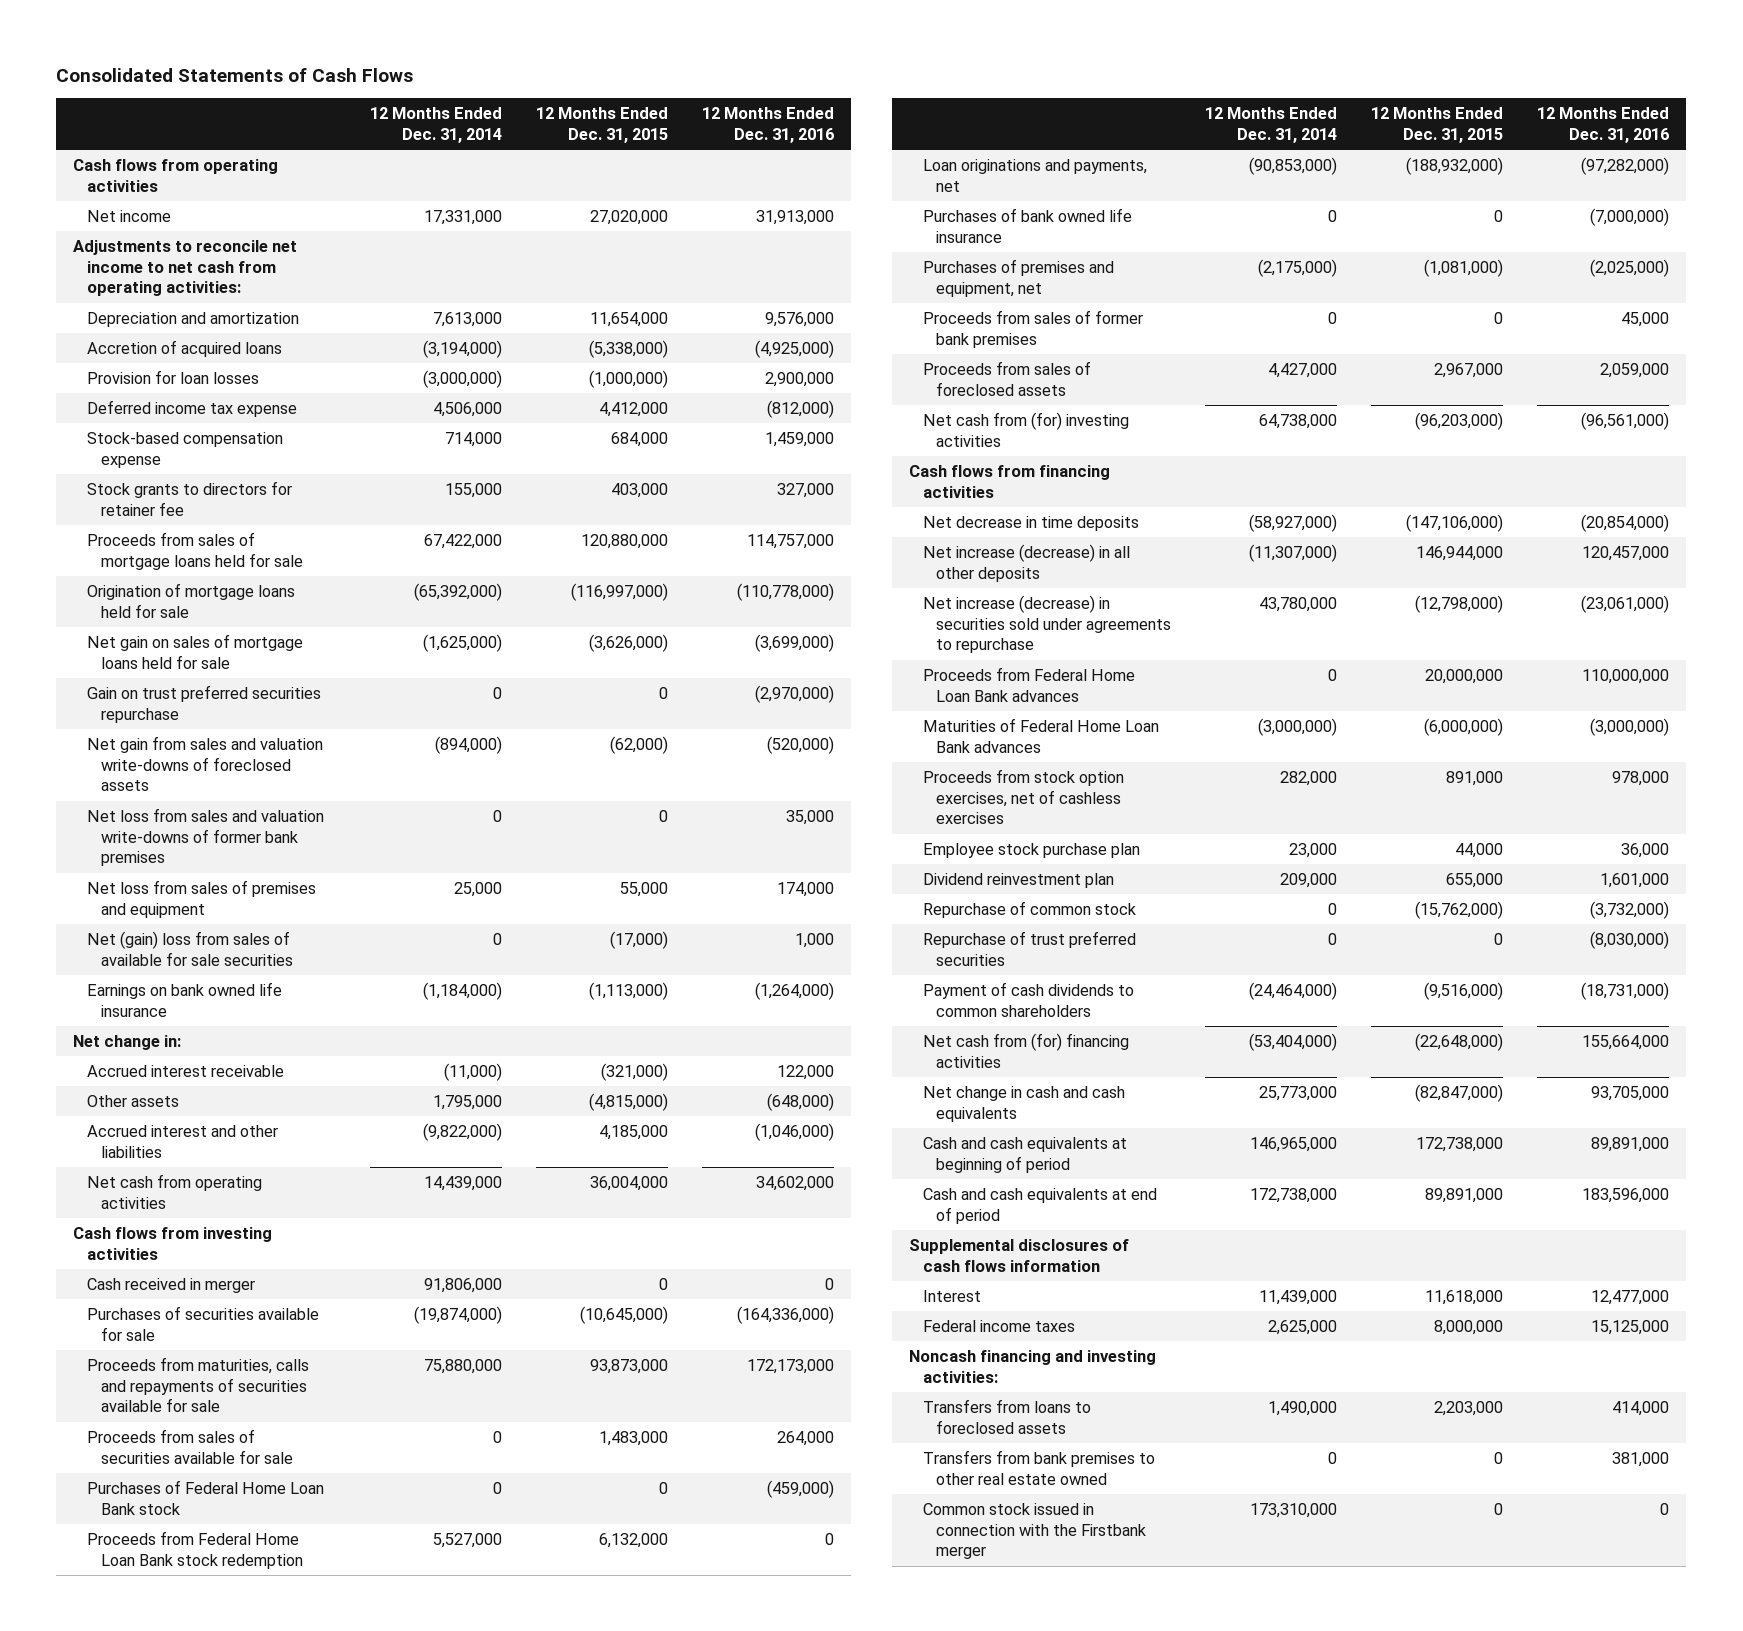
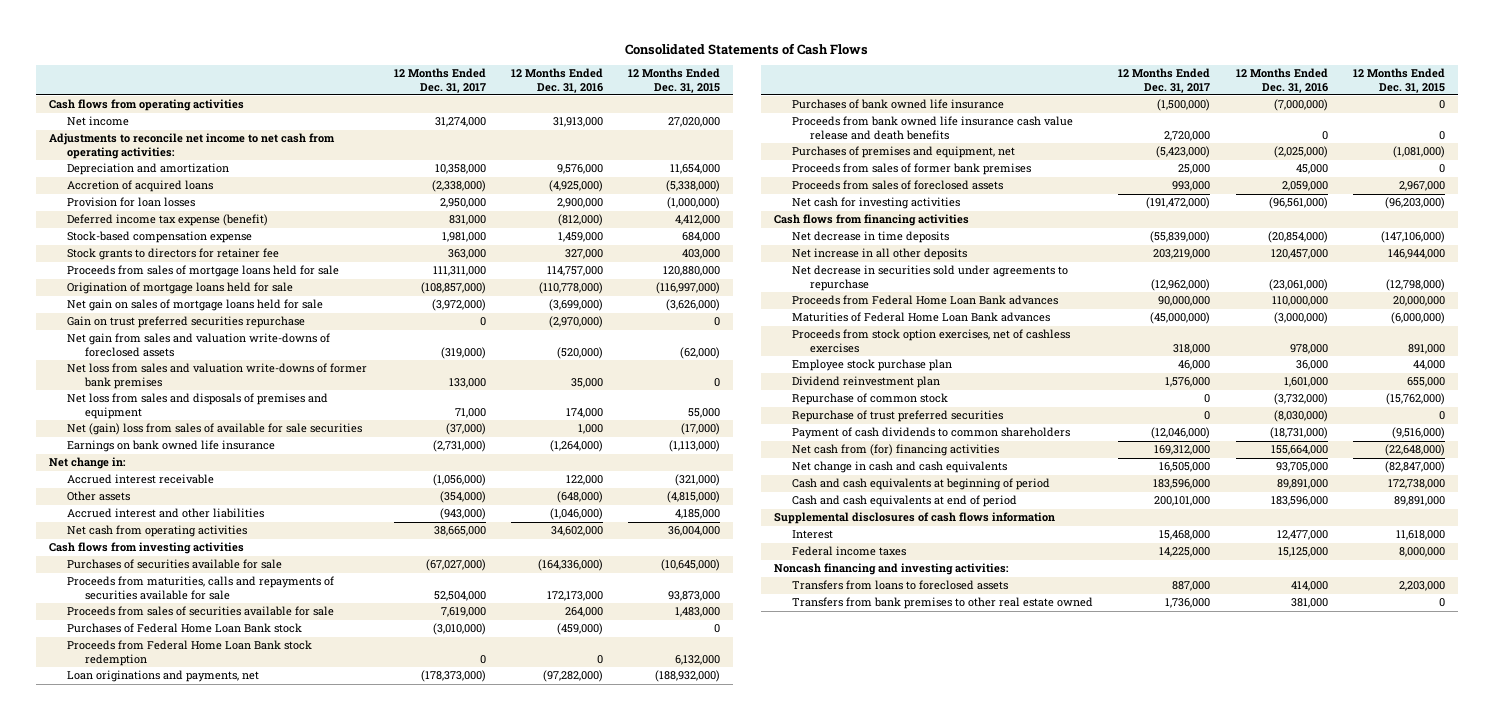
- | 12 Months Ended Dec. 31, 2014 | 12 Months Ended Dec. 31, 2015 | 12 Months Ended Dec. 31, 2016
+ | 12 Months Ended Dec. 31, 2017 | 12 Months Ended Dec. 31, 2016 | 12 Months Ended Dec. 31, 2015
- Deferred income tax expense | 4,506,000 | 4,412,000 | (812,000)
+ Deferred income tax expense (benefit) | 831,000 | (812,000) | 4,412,000
- Net loss from sales of premises and equipment | 25,000 | 55,000 | 174,000
+ Net loss from sales and disposals of premises and equipment | 71,000 | 174,000 | 55,000
- Cash received in merger | 91,806,000 | 0 | 0
+ Proceeds from bank owned life insurance cash value release and death benefits | 2,720,000 | 0 | 0
- Net cash from (for) investing activities | 64,738,000 | (96,203,000) | (96,561,000)
+ Net cash for investing activities | (191,472,000) | (96,561,000) | (96,203,000)
- Net increase (decrease) in all other deposits | (11,307,000) | 146,944,000 | 120,457,000
- Net increase (decrease) in securities sold under agreements to repurchase | 43,780,000 | (12,798,000) | (23,061,000)
+ Net increase in all other deposits | 203,219,000 | 120,457,000 | 146,944,000
+ Net decrease in securities sold under agreements to repurchase | (12,962,000) | (23,061,000) | (12,798,000)
- Common stock issued in connection with the Firstbank merger | 173,310,000 | 0 | 0

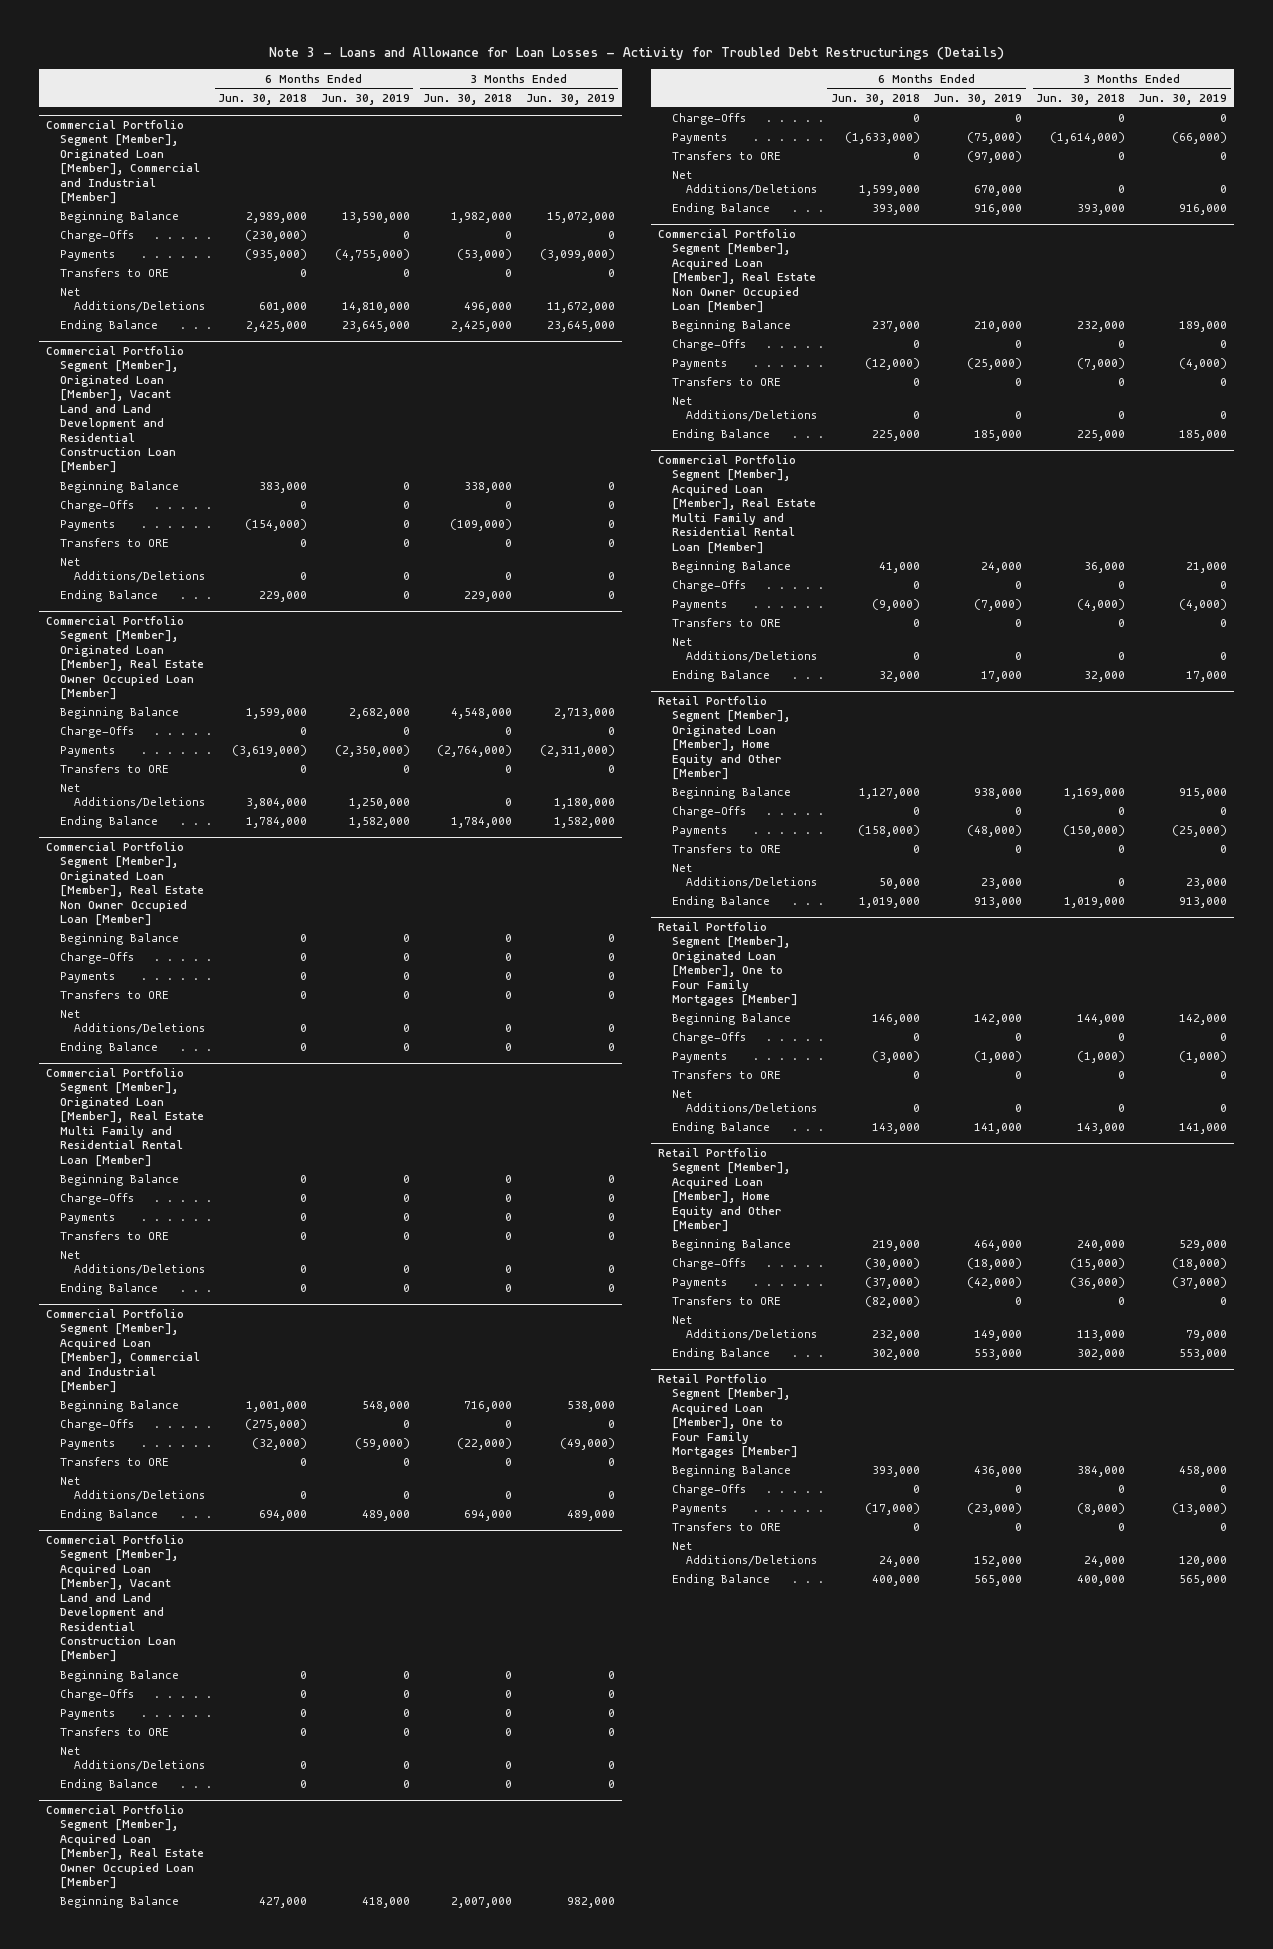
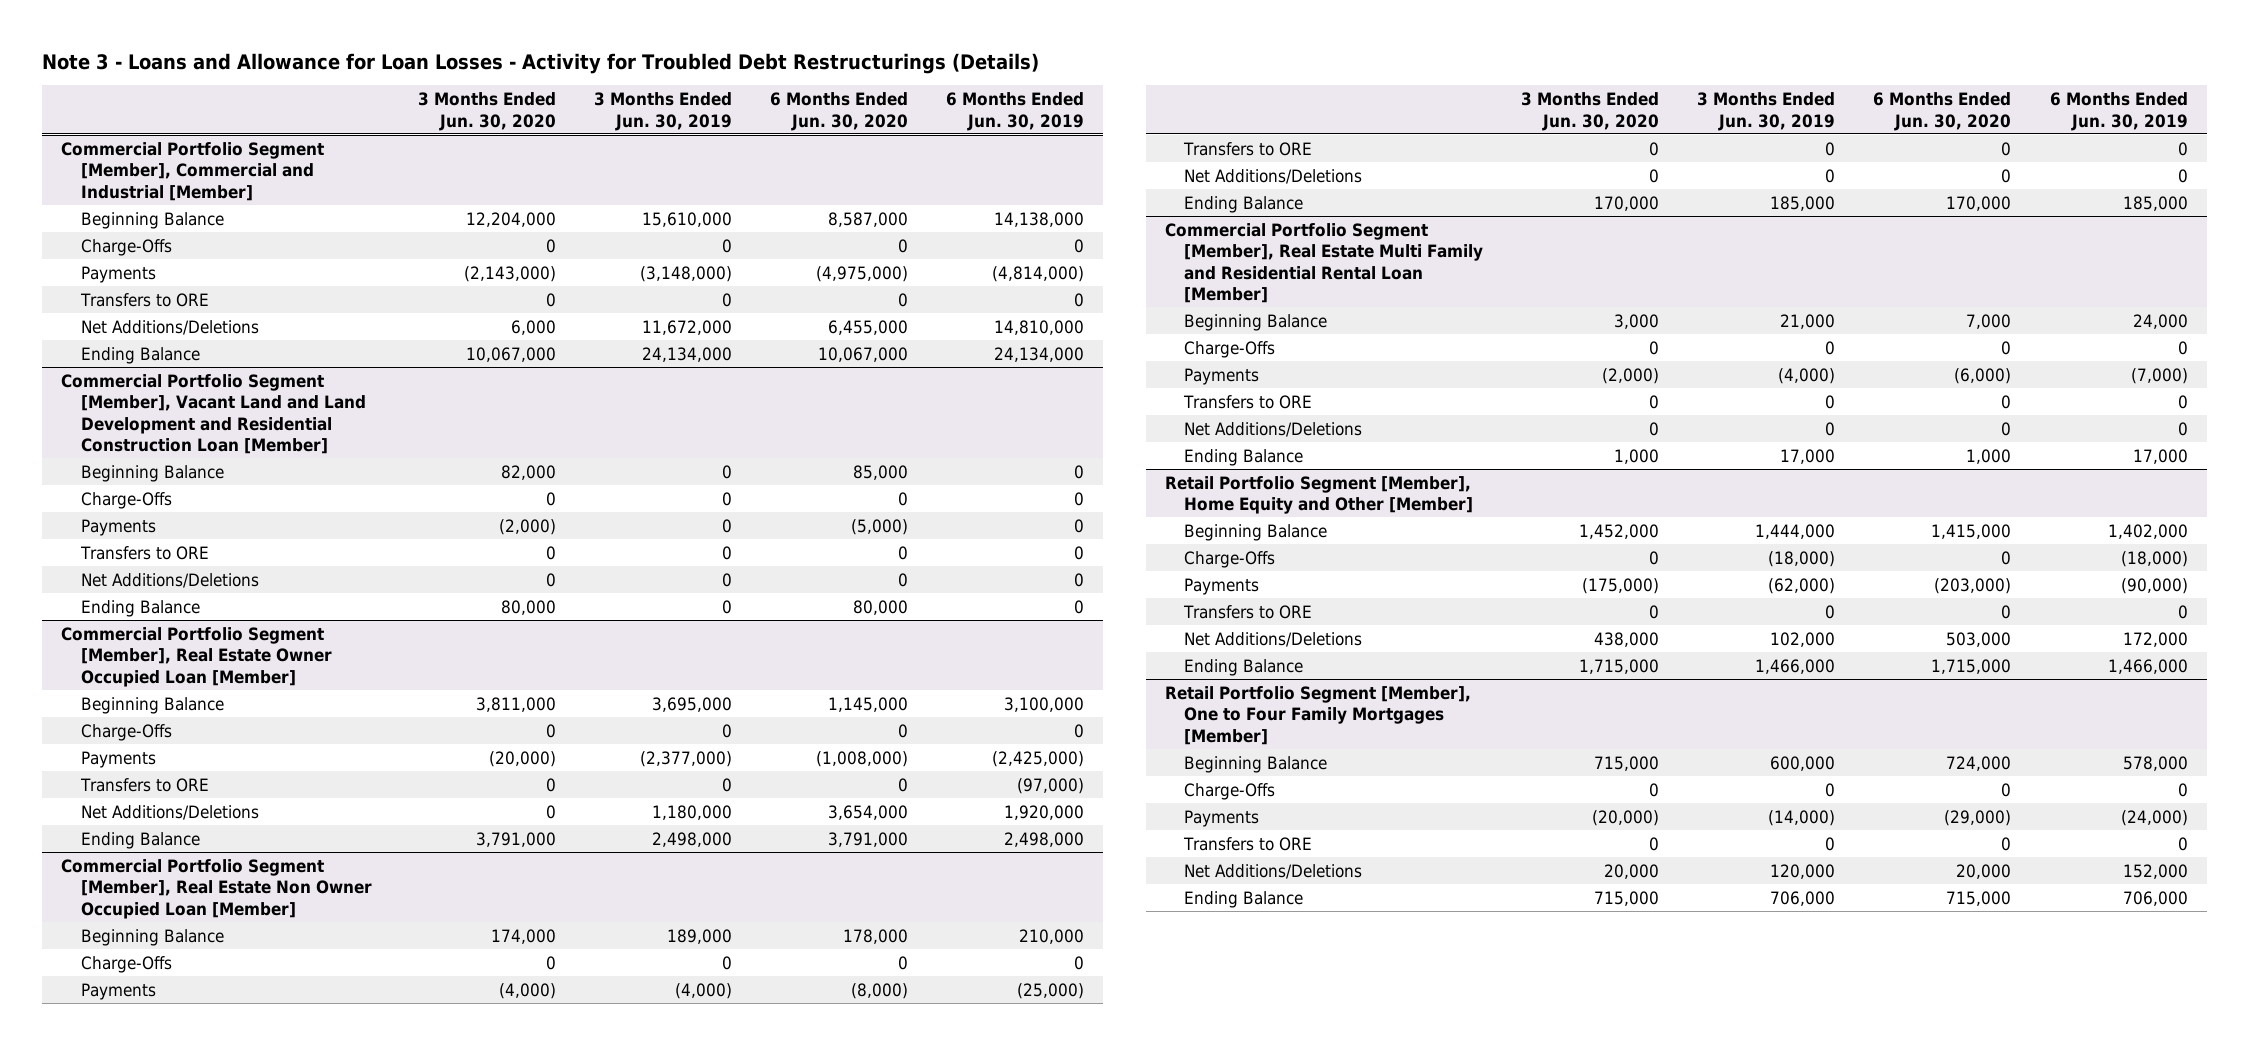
- | 6 Months Ended Jun. 30, 2018 | 6 Months Ended Jun. 30, 2019 | 3 Months Ended Jun. 30, 2018 | 3 Months Ended Jun. 30, 2019
+ | 3 Months Ended Jun. 30, 2020 | 3 Months Ended Jun. 30, 2019 | 6 Months Ended Jun. 30, 2020 | 6 Months Ended Jun. 30, 2019
- Commercial Portfolio Segment [Member], Originated Loan [Member], Commercial and Industrial [Member]
- Beginning Balance | 2,989,000 | 13,590,000 | 1,982,000 | 15,072,000
+ Commercial Portfolio Segment [Member], Commercial and Industrial [Member]
+ Beginning Balance | 12,204,000 | 15,610,000 | 8,587,000 | 14,138,000
- Payments | (935,000) | (4,755,000) | (53,000) | (3,099,000)
+ Payments | (2,143,000) | (3,148,000) | (4,975,000) | (4,814,000)
- Ending Balance | 2,425,000 | 23,645,000 | 2,425,000 | 23,645,000
- Commercial Portfolio Segment [Member], Originated Loan [Member], Vacant Land and Land Development and Residential Construction Loan [Member]
- Beginning Balance | 383,000 | 0 | 338,000 | 0
- Charge-Offs | 0 | 0 | 0 | 0
- Payments | (154,000) | 0 | (109,000) | 0
- Transfers to ORE | 0 | 0 | 0 | 0
- Net Additions/Deletions | 0 | 0 | 0 | 0
- Ending Balance | 229,000 | 0 | 229,000 | 0
- Commercial Portfolio Segment [Member], Originated Loan [Member], Real Estate Owner Occupied Loan [Member]
- Beginning Balance | 1,599,000 | 2,682,000 | 4,548,000 | 2,713,000
- Charge-Offs | 0 | 0 | 0 | 0
- Payments | (3,619,000) | (2,350,000) | (2,764,000) | (2,311,000)
- Transfers to ORE | 0 | 0 | 0 | 0
- Net Additions/Deletions | 3,804,000 | 1,250,000 | 0 | 1,180,000
- Ending Balance | 1,784,000 | 1,582,000 | 1,784,000 | 1,582,000
- Commercial Portfolio Segment [Member], Originated Loan [Member], Real Estate Non Owner Occupied Loan [Member]
- Beginning Balance | 0 | 0 | 0 | 0
- Charge-Offs | 0 | 0 | 0 | 0
- Payments | 0 | 0 | 0 | 0
- Transfers to ORE | 0 | 0 | 0 | 0
- Net Additions/Deletions | 0 | 0 | 0 | 0
- Ending Balance | 0 | 0 | 0 | 0
- Commercial Portfolio Segment [Member], Originated Loan [Member], Real Estate Multi Family and Residential Rental Loan [Member]
- Beginning Balance | 0 | 0 | 0 | 0
- Charge-Offs | 0 | 0 | 0 | 0
- Payments | 0 | 0 | 0 | 0
- Transfers to ORE | 0 | 0 | 0 | 0
- Net Additions/Deletions | 0 | 0 | 0 | 0
- Ending Balance | 0 | 0 | 0 | 0
- Commercial Portfolio Segment [Member], Acquired Loan [Member], Commercial and Industrial [Member]
- Beginning Balance | 1,001,000 | 548,000 | 716,000 | 538,000
- Charge-Offs | (275,000) | 0 | 0 | 0
- Payments | (32,000) | (59,000) | (22,000) | (49,000)
- Transfers to ORE | 0 | 0 | 0 | 0
- Net Additions/Deletions | 0 | 0 | 0 | 0
- Ending Balance | 694,000 | 489,000 | 694,000 | 489,000
- Commercial Portfolio Segment [Member], Acquired Loan [Member], Vacant Land and Land Development and Residential Construction Loan [Member]
+ Ending Balance | 10,067,000 | 24,134,000 | 10,067,000 | 24,134,000
+ Commercial Portfolio Segment [Member], Vacant Land and Land Development and Residential Construction Loan [Member]
- Commercial Portfolio Segment [Member], Acquired Loan [Member], Real Estate Owner Occupied Loan [Member]
- Beginning Balance | 427,000 | 418,000 | 2,007,000 | 982,000
+ Commercial Portfolio Segment [Member], Real Estate Owner Occupied Loan [Member]
+ Beginning Balance | 3,811,000 | 3,695,000 | 1,145,000 | 3,100,000
- Payments | (1,633,000) | (75,000) | (1,614,000) | (66,000)
+ Payments | (20,000) | (2,377,000) | (1,008,000) | (2,425,000)
- Net Additions/Deletions | 1,599,000 | 670,000 | 0 | 0
- Ending Balance | 393,000 | 916,000 | 393,000 | 916,000
- Commercial Portfolio Segment [Member], Acquired Loan [Member], Real Estate Non Owner Occupied Loan [Member]
+ Net Additions/Deletions | 0 | 1,180,000 | 3,654,000 | 1,920,000
+ Ending Balance | 3,791,000 | 2,498,000 | 3,791,000 | 2,498,000
+ Commercial Portfolio Segment [Member], Real Estate Non Owner Occupied Loan [Member]
- Commercial Portfolio Segment [Member], Acquired Loan [Member], Real Estate Multi Family and Residential Rental Loan [Member]
+ Commercial Portfolio Segment [Member], Real Estate Multi Family and Residential Rental Loan [Member]
- Retail Portfolio Segment [Member], Originated Loan [Member], Home Equity and Other [Member]
- Beginning Balance | 1,127,000 | 938,000 | 1,169,000 | 915,000
- Charge-Offs | 0 | 0 | 0 | 0
- Payments | (158,000) | (48,000) | (150,000) | (25,000)
- Transfers to ORE | 0 | 0 | 0 | 0
- Net Additions/Deletions | 50,000 | 23,000 | 0 | 23,000
- Ending Balance | 1,019,000 | 913,000 | 1,019,000 | 913,000
- Retail Portfolio Segment [Member], Originated Loan [Member], One to Four Family Mortgages [Member]
- Beginning Balance | 146,000 | 142,000 | 144,000 | 142,000
- Charge-Offs | 0 | 0 | 0 | 0
- Payments | (3,000) | (1,000) | (1,000) | (1,000)
- Transfers to ORE | 0 | 0 | 0 | 0
- Net Additions/Deletions | 0 | 0 | 0 | 0
- Ending Balance | 143,000 | 141,000 | 143,000 | 141,000
- Retail Portfolio Segment [Member], Acquired Loan [Member], Home Equity and Other [Member]
- Beginning Balance | 219,000 | 464,000 | 240,000 | 529,000
+ Retail Portfolio Segment [Member], Home Equity and Other [Member]
+ Beginning Balance | 1,452,000 | 1,444,000 | 1,415,000 | 1,402,000
- Payments | (37,000) | (42,000) | (36,000) | (37,000)
+ Payments | (175,000) | (62,000) | (203,000) | (90,000)
- Net Additions/Deletions | 232,000 | 149,000 | 113,000 | 79,000
- Ending Balance | 302,000 | 553,000 | 302,000 | 553,000
- Retail Portfolio Segment [Member], Acquired Loan [Member], One to Four Family Mortgages [Member]
- Beginning Balance | 393,000 | 436,000 | 384,000 | 458,000
+ Net Additions/Deletions | 438,000 | 102,000 | 503,000 | 172,000
+ Ending Balance | 1,715,000 | 1,466,000 | 1,715,000 | 1,466,000
+ Retail Portfolio Segment [Member], One to Four Family Mortgages [Member]
+ Beginning Balance | 715,000 | 600,000 | 724,000 | 578,000
- Payments | (17,000) | (23,000) | (8,000) | (13,000)
+ Payments | (20,000) | (14,000) | (29,000) | (24,000)
- Ending Balance | 400,000 | 565,000 | 400,000 | 565,000
+ Ending Balance | 715,000 | 706,000 | 715,000 | 706,000

